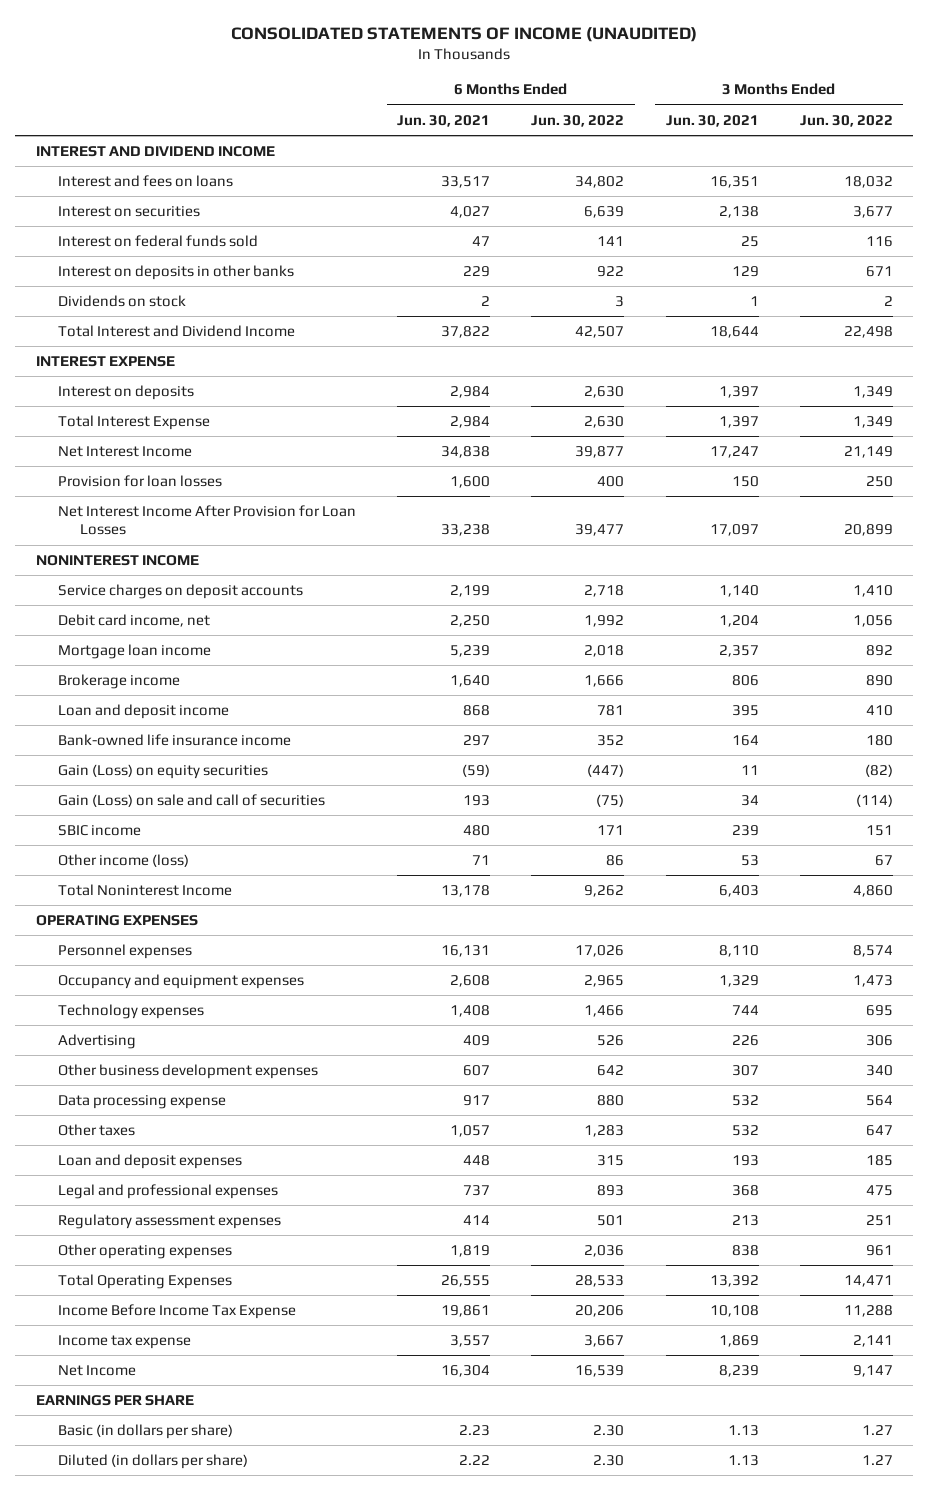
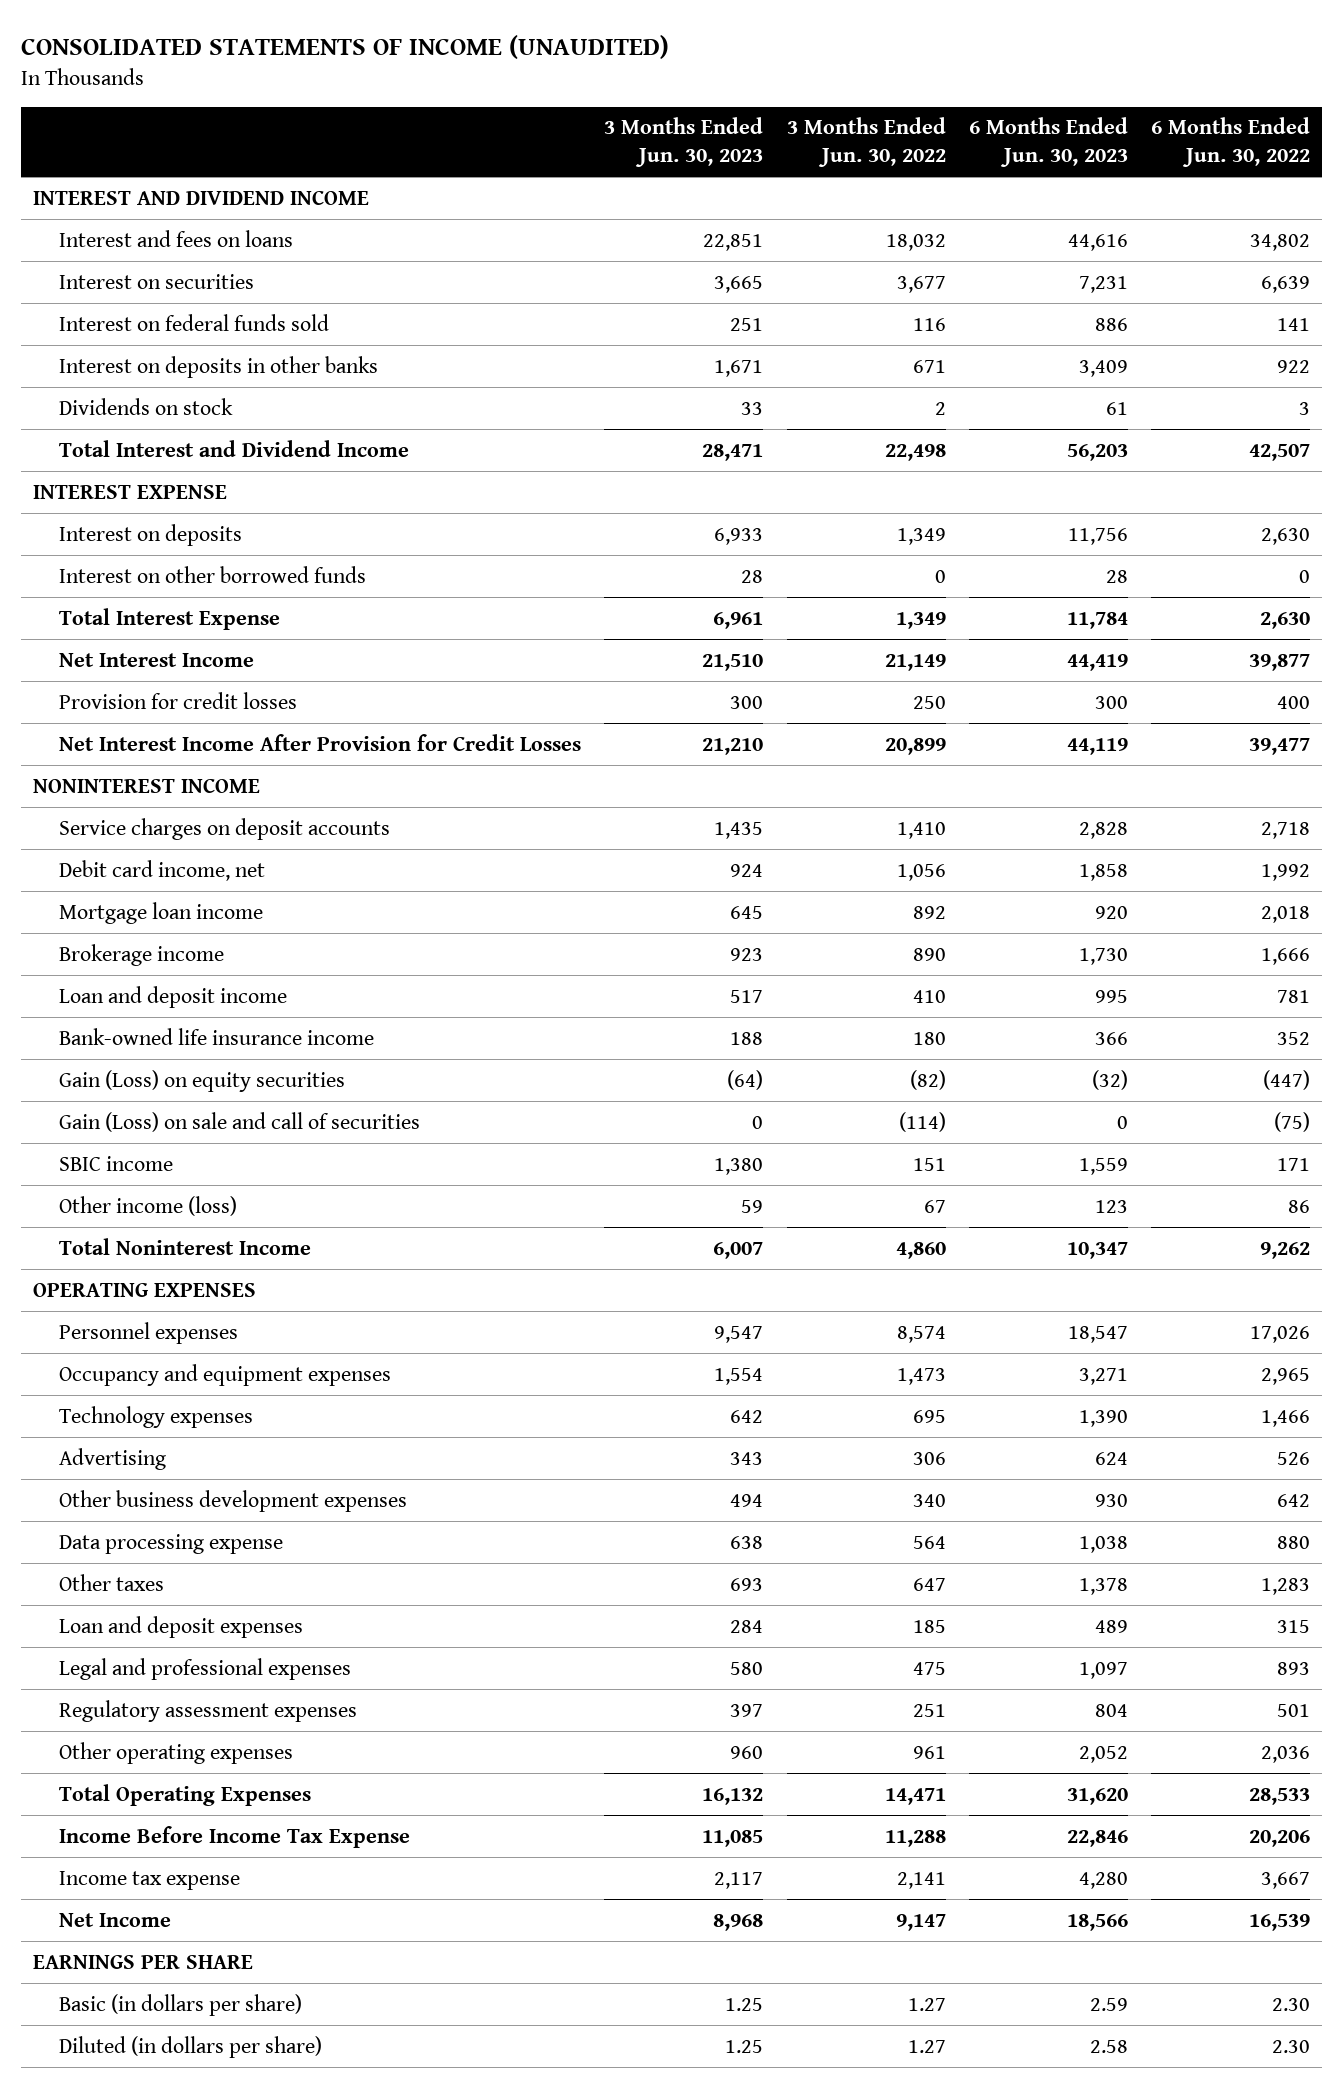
- | 6 Months Ended Jun. 30, 2021 | 6 Months Ended Jun. 30, 2022 | 3 Months Ended Jun. 30, 2021 | 3 Months Ended Jun. 30, 2022
+ | 3 Months Ended Jun. 30, 2023 | 3 Months Ended Jun. 30, 2022 | 6 Months Ended Jun. 30, 2023 | 6 Months Ended Jun. 30, 2022
+ Interest on other borrowed funds | 28 | 0 | 28 | 0
- Provision for loan losses | 1,600 | 400 | 150 | 250
- Net Interest Income After Provision for Loan Losses | 33,238 | 39,477 | 17,097 | 20,899
+ Provision for credit losses | 300 | 250 | 300 | 400
+ Net Interest Income After Provision for Credit Losses | 21,210 | 20,899 | 44,119 | 39,477

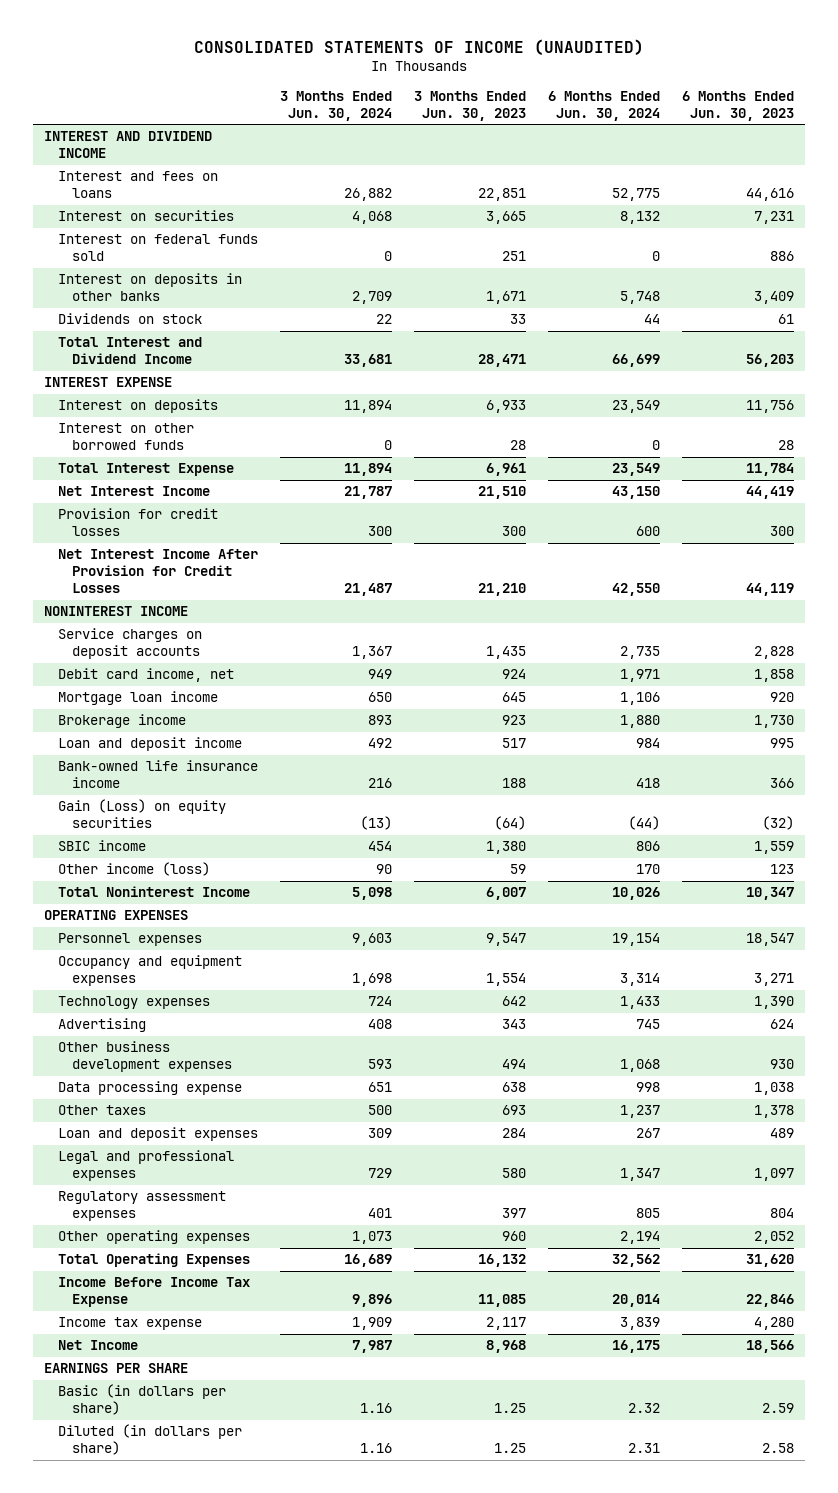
- | 3 Months Ended Jun. 30, 2023 | 3 Months Ended Jun. 30, 2022 | 6 Months Ended Jun. 30, 2023 | 6 Months Ended Jun. 30, 2022
+ | 3 Months Ended Jun. 30, 2024 | 3 Months Ended Jun. 30, 2023 | 6 Months Ended Jun. 30, 2024 | 6 Months Ended Jun. 30, 2023
- Gain (Loss) on sale and call of securities | 0 | (114) | 0 | (75)

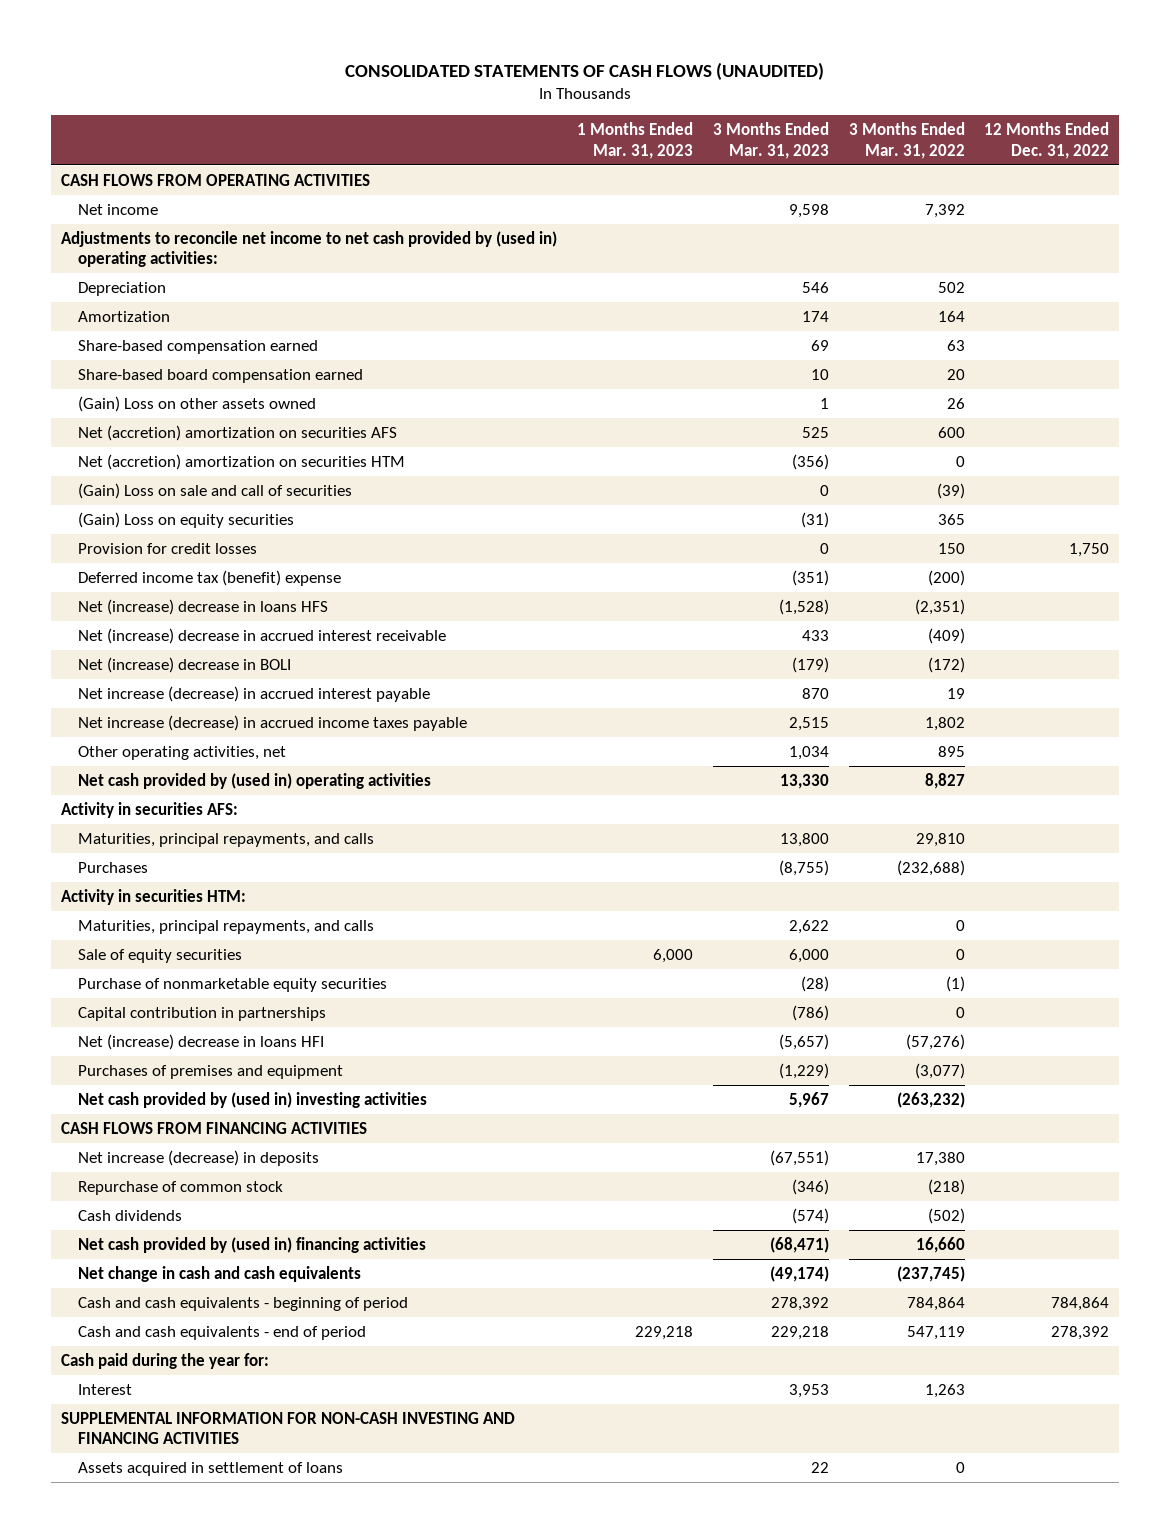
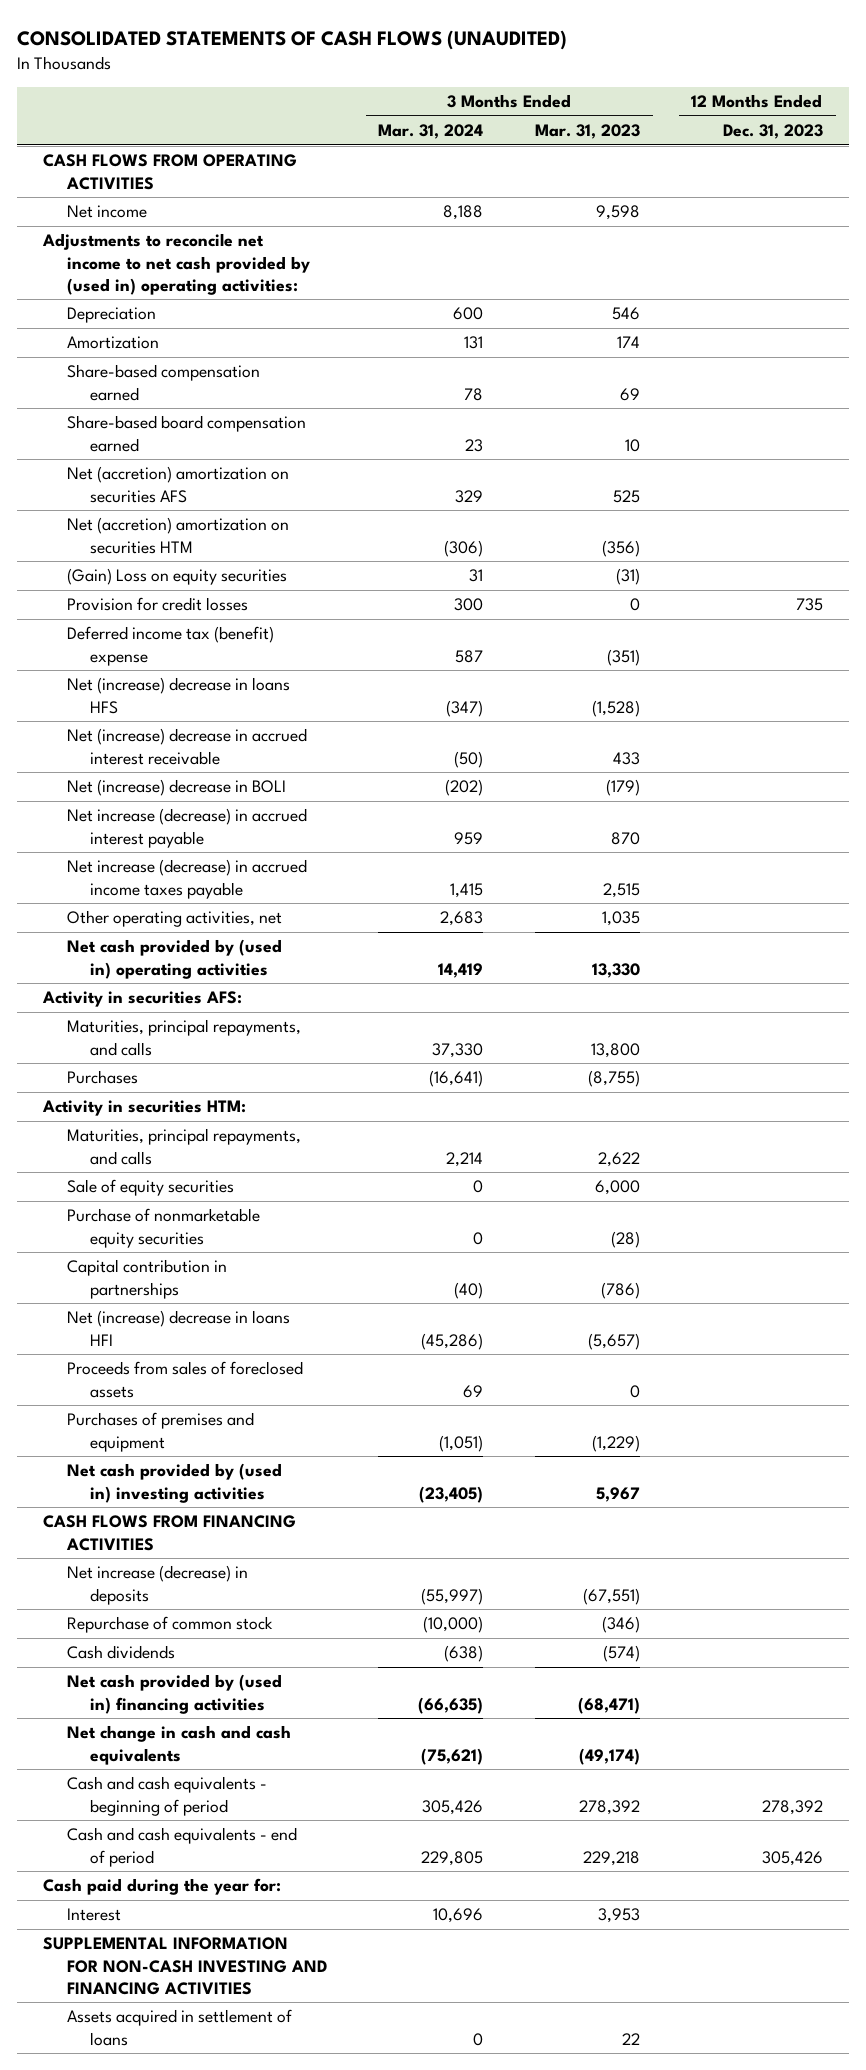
- | 1 Months Ended Mar. 31, 2023 | 3 Months Ended Mar. 31, 2023 | 3 Months Ended Mar. 31, 2022 | 12 Months Ended Dec. 31, 2022
+ | 3 Months Ended Mar. 31, 2024 | 3 Months Ended Mar. 31, 2023 | 12 Months Ended Dec. 31, 2023
- (Gain) Loss on other assets owned | | 1 | 26 |
- (Gain) Loss on sale and call of securities | | 0 | (39) |
- Other operating activities, net | | 1,034 | 895 |
+ Other operating activities, net | 2,683 | 1,035 |
+ Proceeds from sales of foreclosed assets | 69 | 0 |

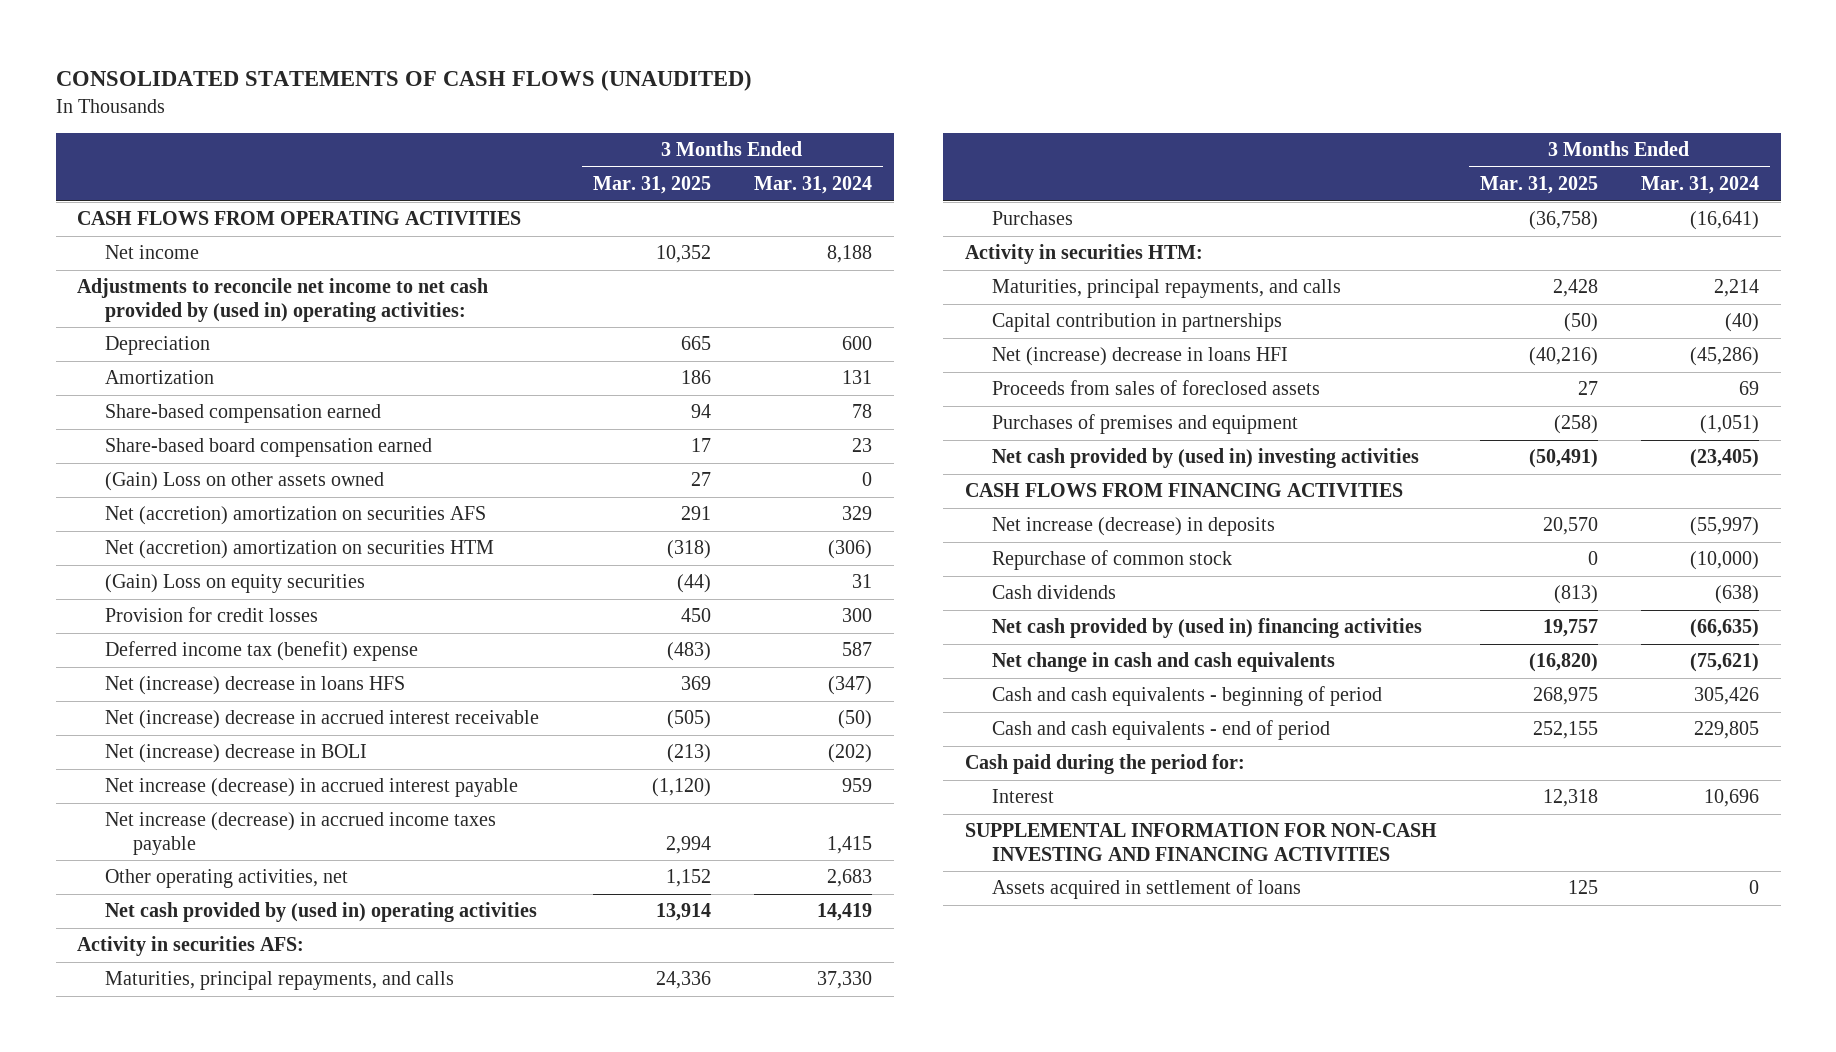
- | 3 Months Ended Mar. 31, 2024 | 3 Months Ended Mar. 31, 2023 | 12 Months Ended Dec. 31, 2023
+ | 3 Months Ended Mar. 31, 2025 | 3 Months Ended Mar. 31, 2024
+ (Gain) Loss on other assets owned | 27 | 0
- Sale of equity securities | 0 | 6,000 |
- Purchase of nonmarketable equity securities | 0 | (28) |
- Cash paid during the year for:
+ Cash paid during the period for:

